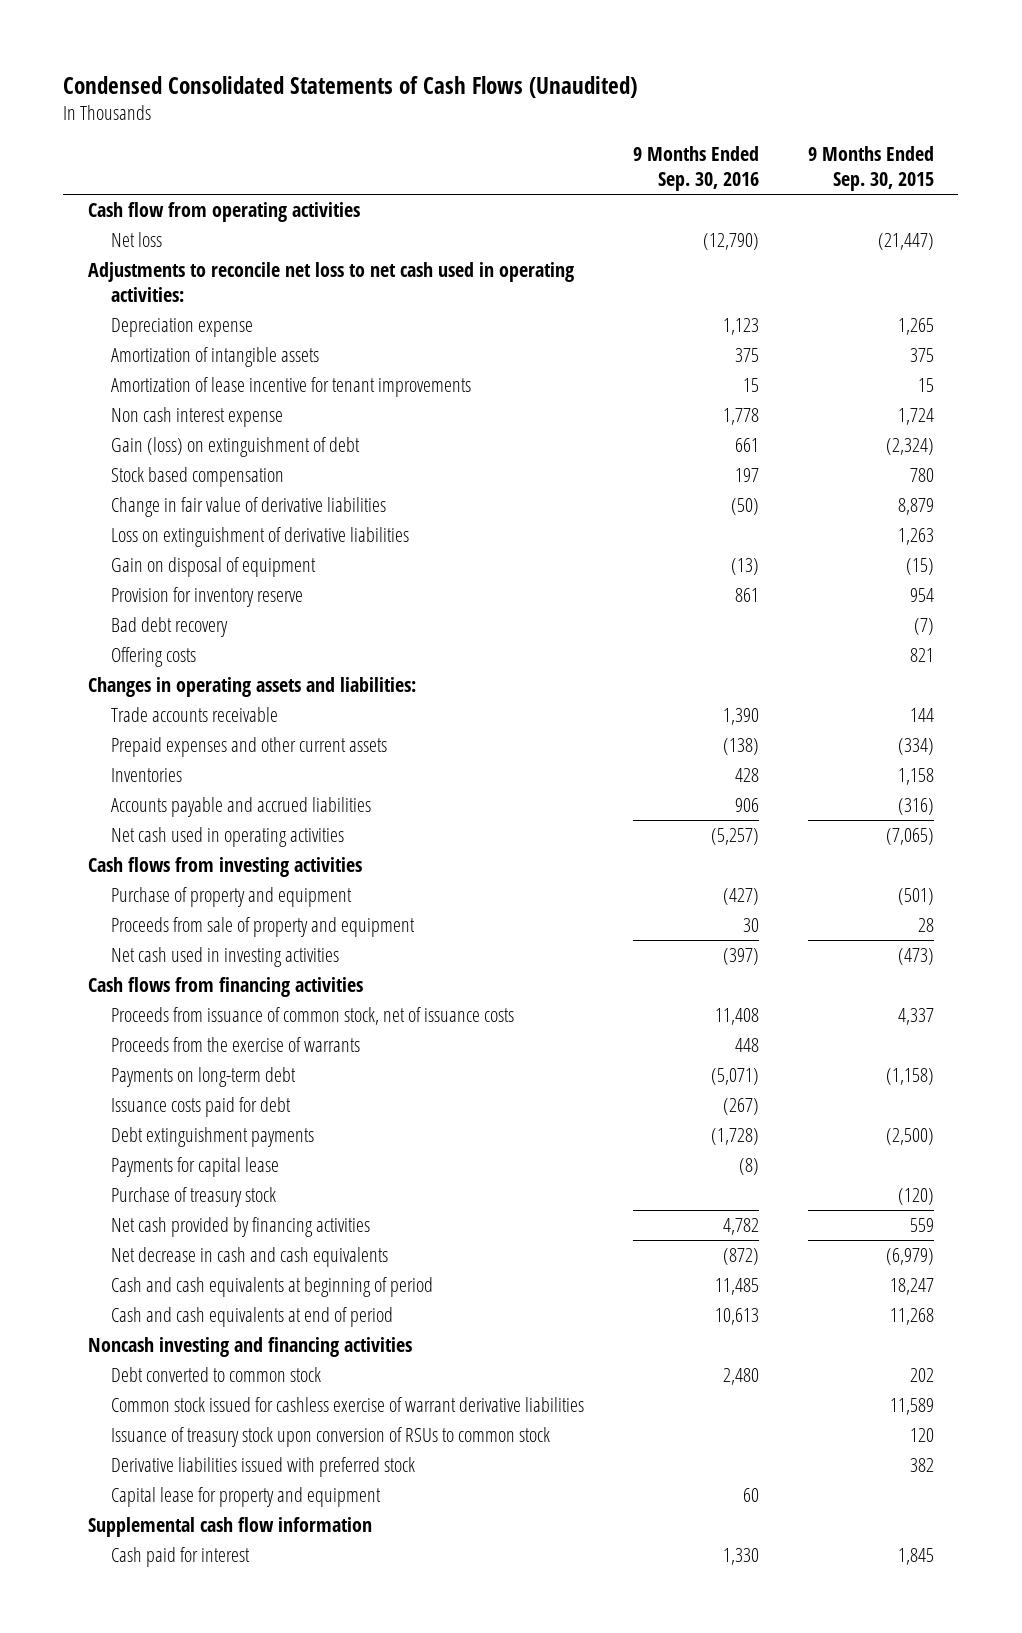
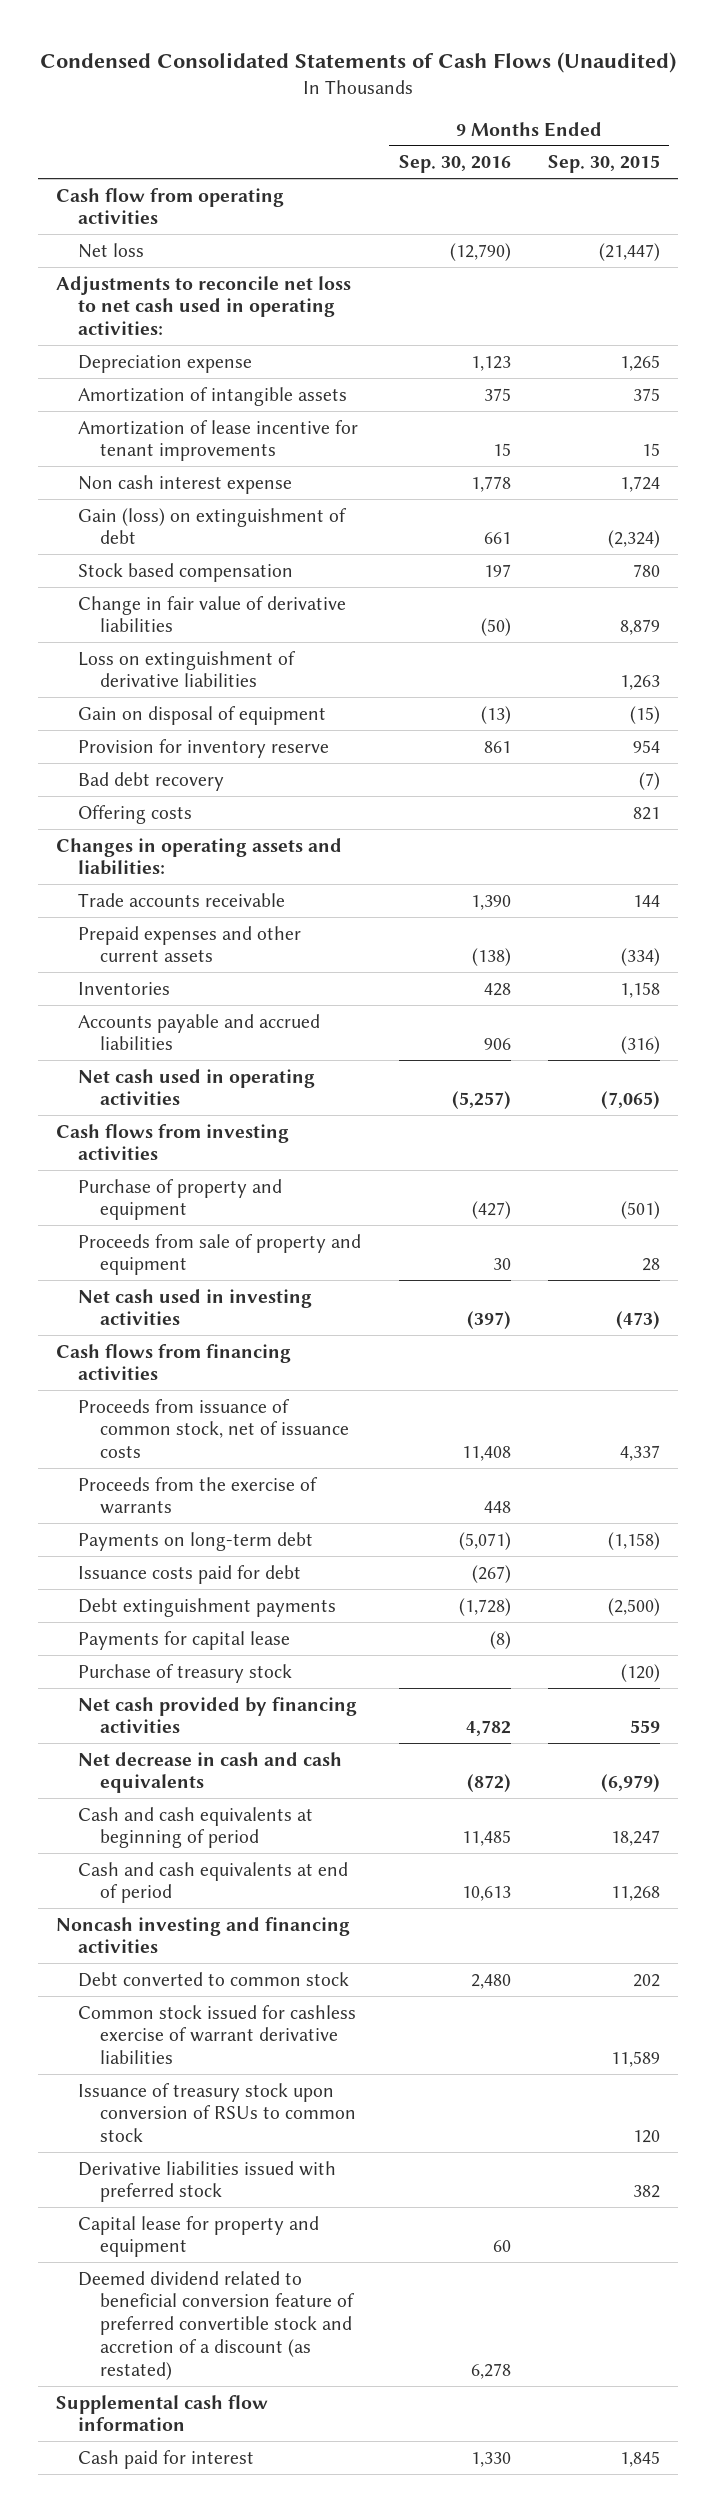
+ Deemed dividend related to beneficial conversion feature of preferred convertible stock and accretion of a discount (as restated) | 6,278 |

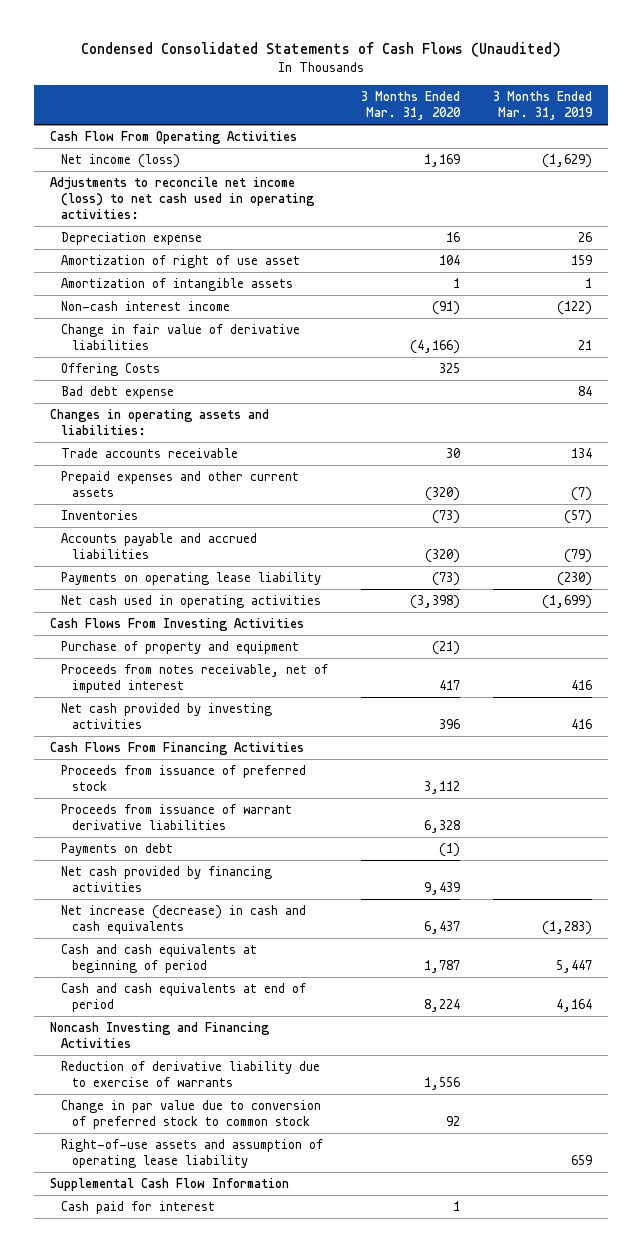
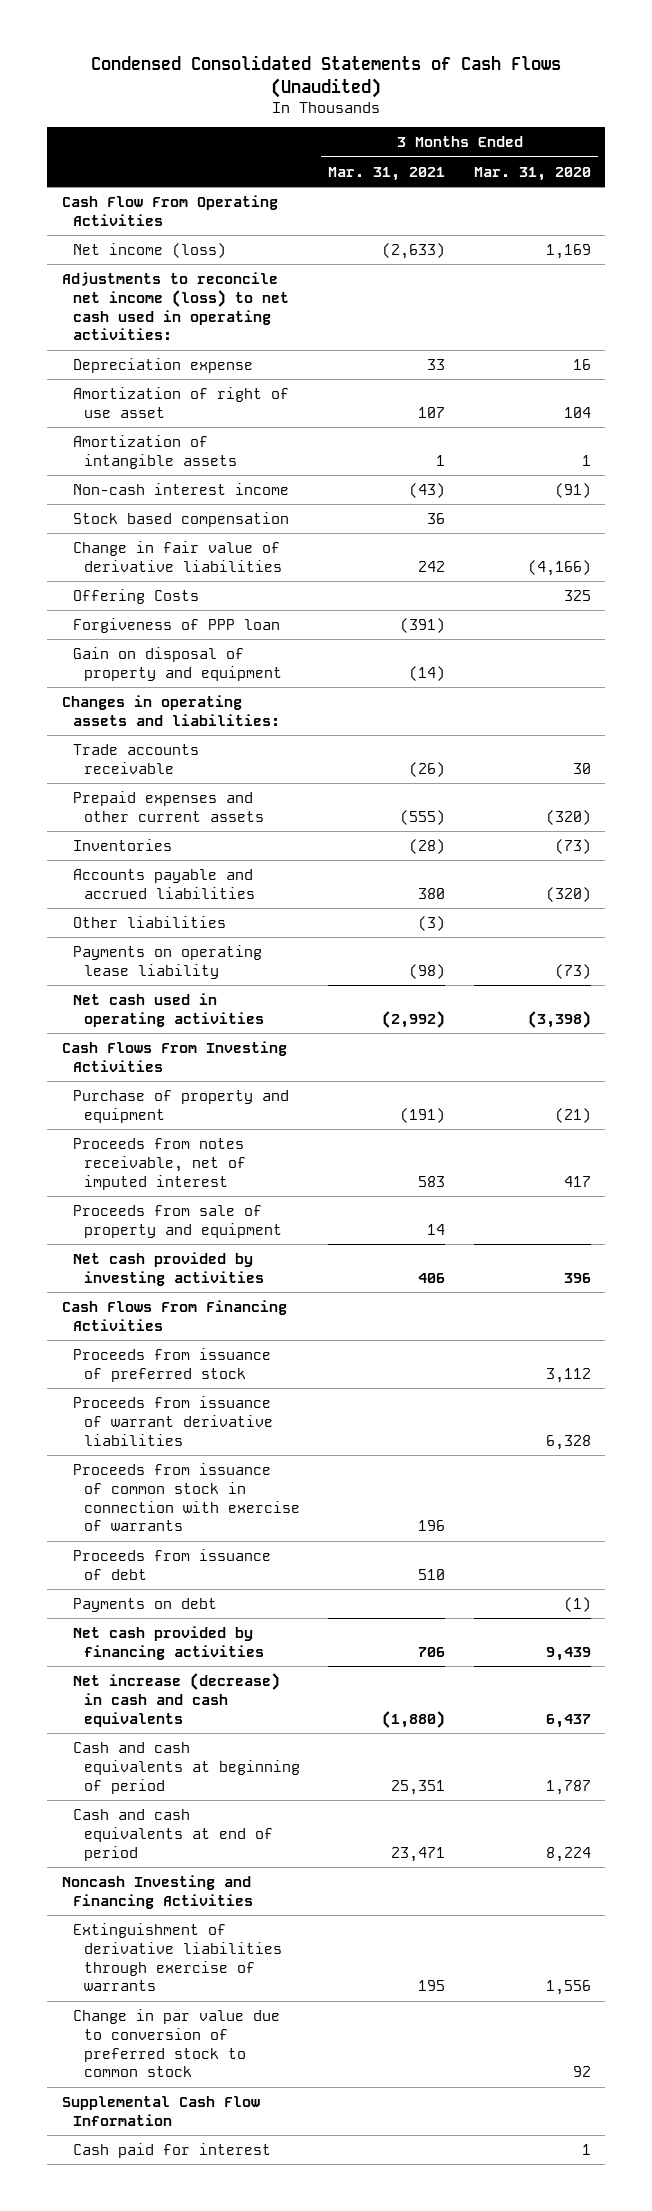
- | 3 Months Ended Mar. 31, 2020 | 3 Months Ended Mar. 31, 2019
+ | 3 Months Ended Mar. 31, 2021 | 3 Months Ended Mar. 31, 2020
+ Stock based compensation | 36 |
- Bad debt expense | | 84
+ Forgiveness of PPP loan | (391) |
+ Gain on disposal of property and equipment | (14) |
+ Other liabilities | (3) |
+ Proceeds from sale of property and equipment | 14 |
+ Proceeds from issuance of common stock in connection with exercise of warrants | 196 |
+ Proceeds from issuance of debt | 510 |
- Reduction of derivative liability due to exercise of warrants | 1,556 |
+ Extinguishment of derivative liabilities through exercise of warrants | 195 | 1,556
- Right-of-use assets and assumption of operating lease liability | | 659

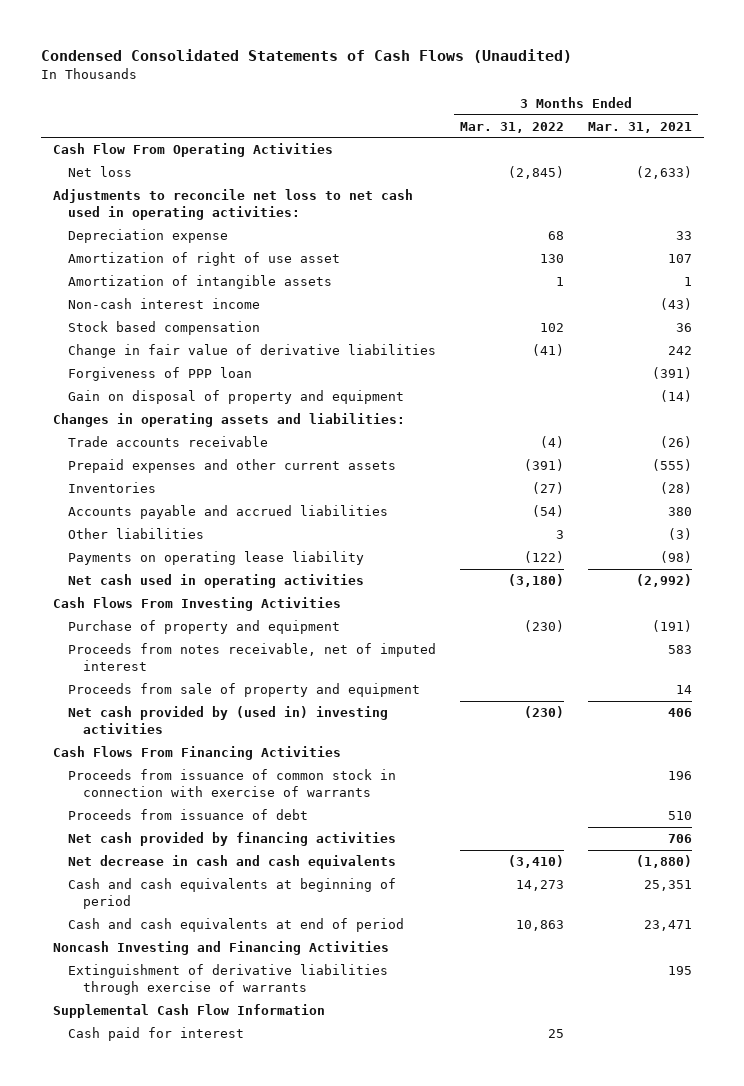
- | 3 Months Ended Mar. 31, 2021 | 3 Months Ended Mar. 31, 2020
+ | 3 Months Ended Mar. 31, 2022 | 3 Months Ended Mar. 31, 2021
- Net income (loss) | (2,633) | 1,169
- Adjustments to reconcile net income (loss) to net cash used in operating activities:
+ Net loss | (2,845) | (2,633)
+ Adjustments to reconcile net loss to net cash used in operating activities:
- Offering Costs | | 325
- Net cash provided by investing activities | 406 | 396
+ Net cash provided by (used in) investing activities | (230) | 406
- Proceeds from issuance of preferred stock | | 3,112
- Proceeds from issuance of warrant derivative liabilities | | 6,328
- Payments on debt | | (1)
- Net increase (decrease) in cash and cash equivalents | (1,880) | 6,437
+ Net decrease in cash and cash equivalents | (3,410) | (1,880)
- Change in par value due to conversion of preferred stock to common stock | | 92

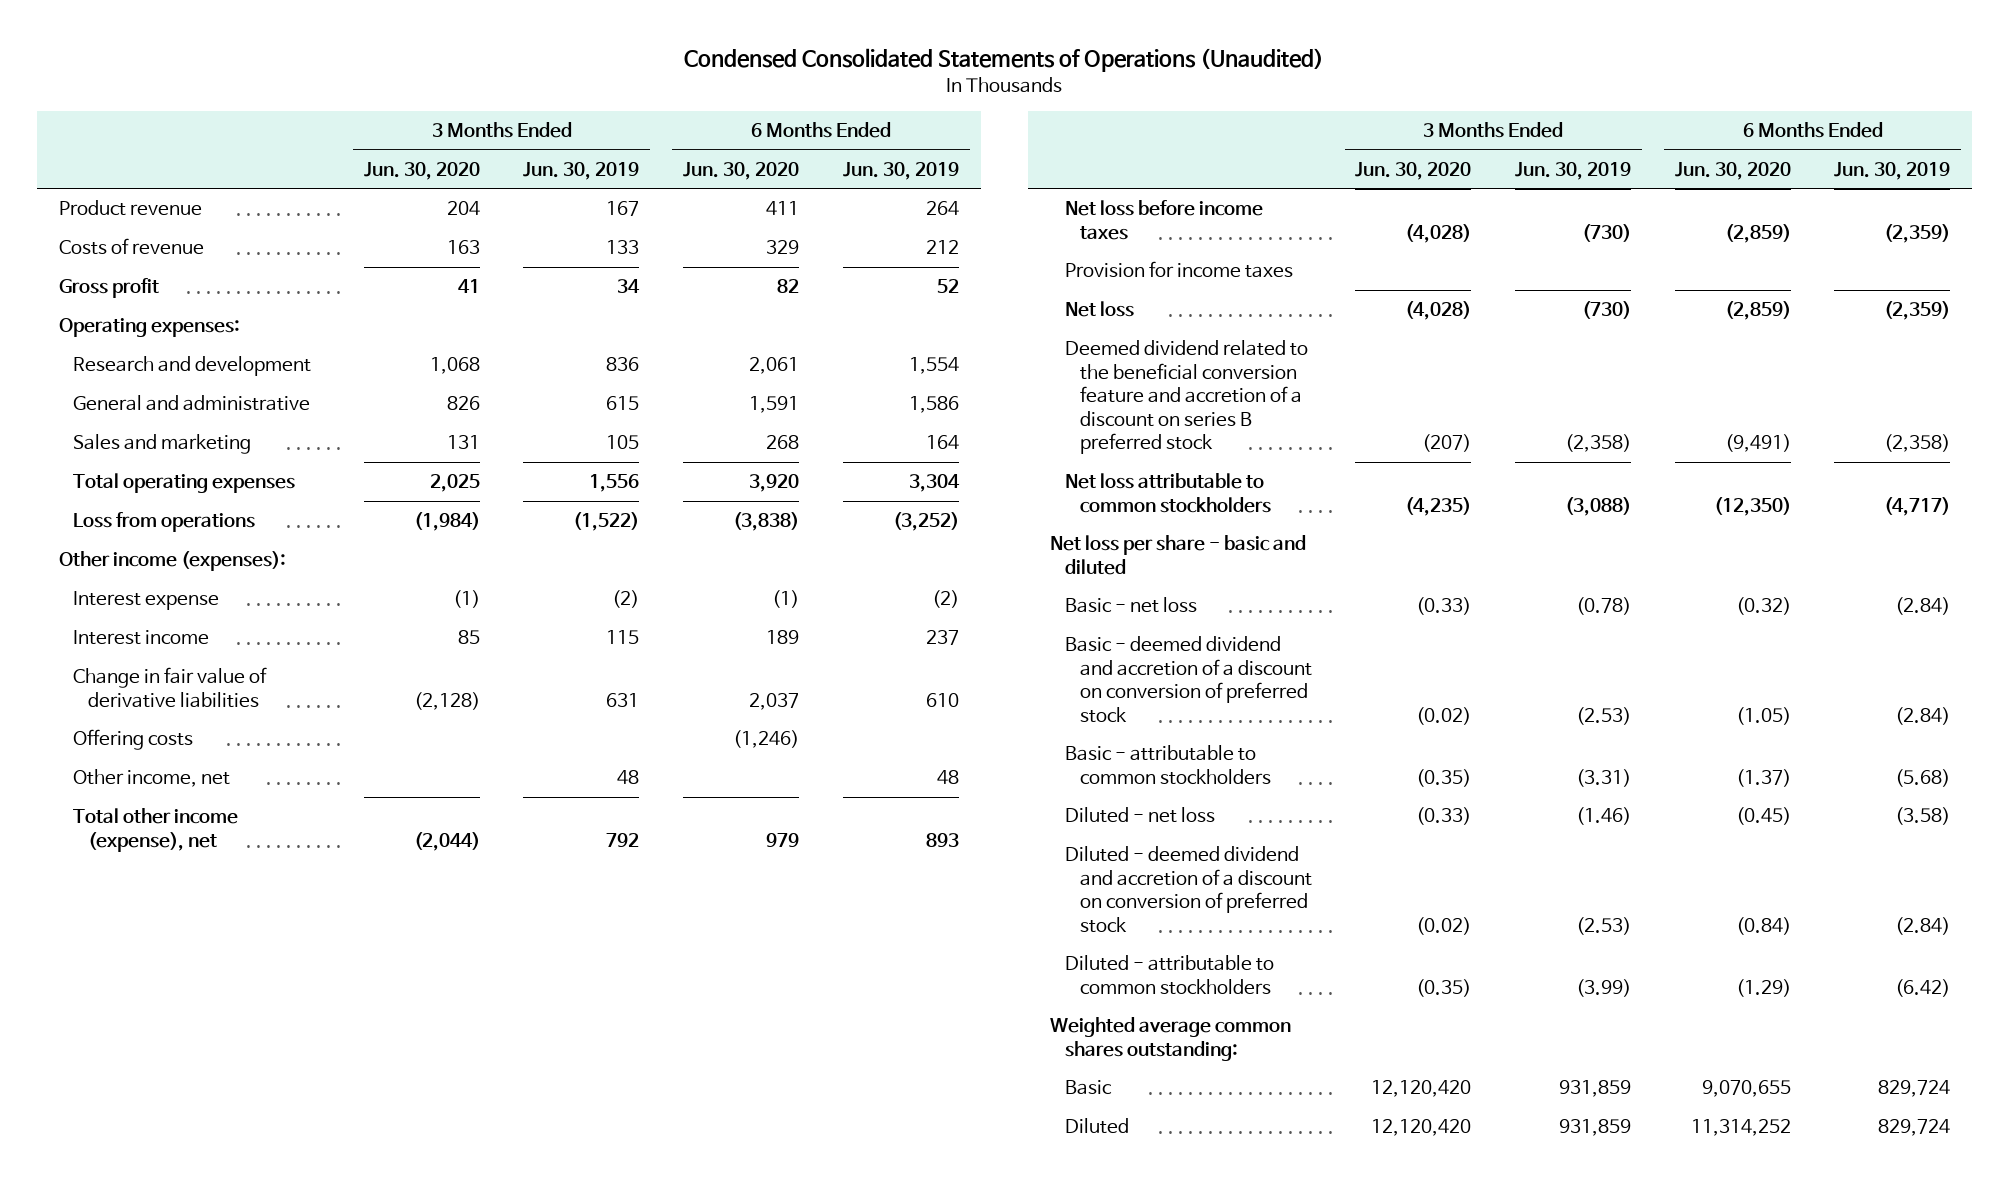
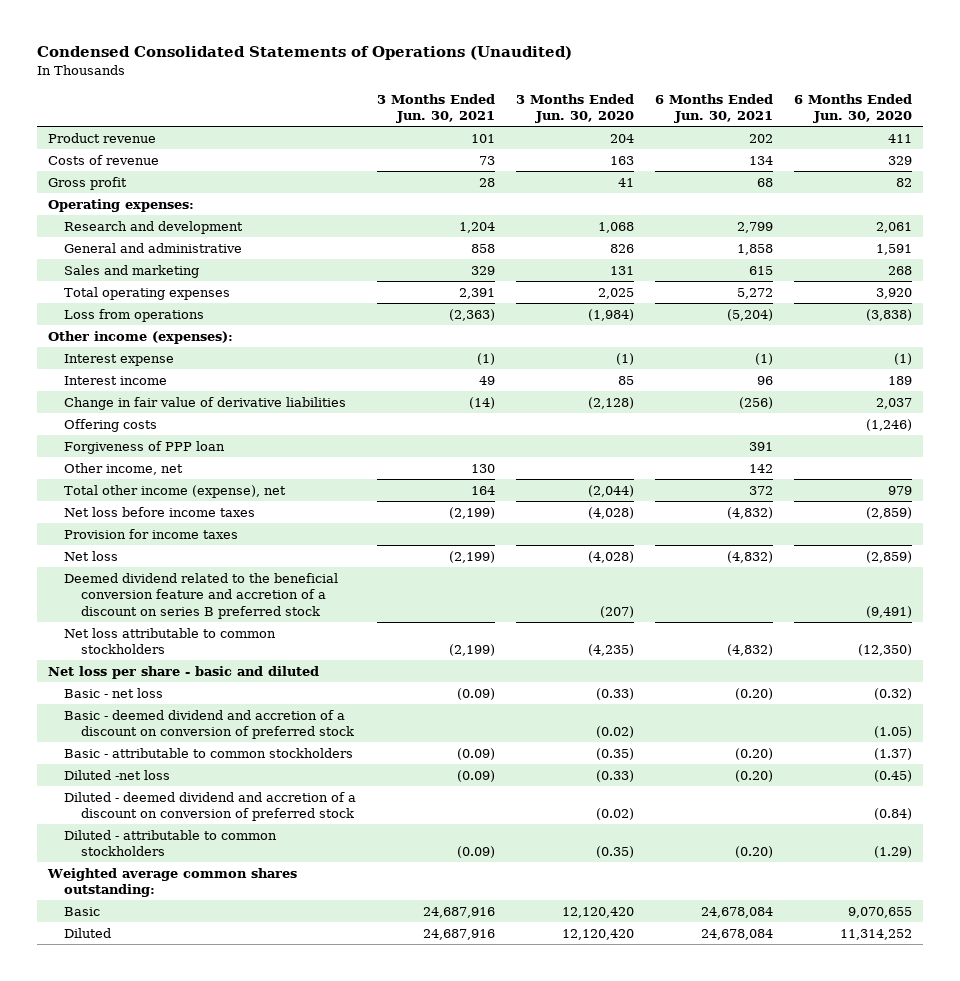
- | 3 Months Ended Jun. 30, 2020 | 3 Months Ended Jun. 30, 2019 | 6 Months Ended Jun. 30, 2020 | 6 Months Ended Jun. 30, 2019
+ | 3 Months Ended Jun. 30, 2021 | 3 Months Ended Jun. 30, 2020 | 6 Months Ended Jun. 30, 2021 | 6 Months Ended Jun. 30, 2020
+ Forgiveness of PPP loan | | | 391 |
- Diluted - net loss | (0.33) | (1.46) | (0.45) | (3.58)
+ Diluted -net loss | (0.09) | (0.33) | (0.20) | (0.45)

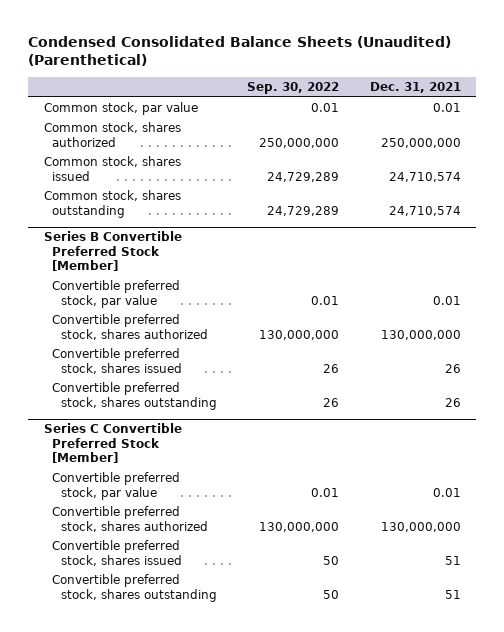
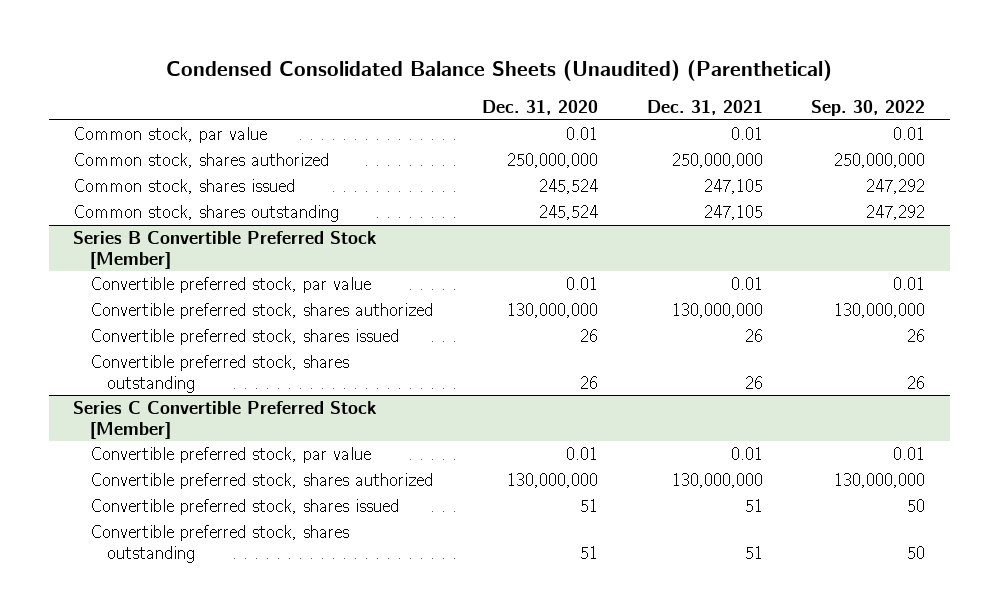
- | Sep. 30, 2022 | Dec. 31, 2021
+ | Dec. 31, 2020 | Dec. 31, 2021 | Sep. 30, 2022
- Common stock, shares issued | 24,729,289 | 24,710,574
- Common stock, shares outstanding | 24,729,289 | 24,710,574
+ Common stock, shares issued | 245,524 | 247,105 | 247,292
+ Common stock, shares outstanding | 245,524 | 247,105 | 247,292

